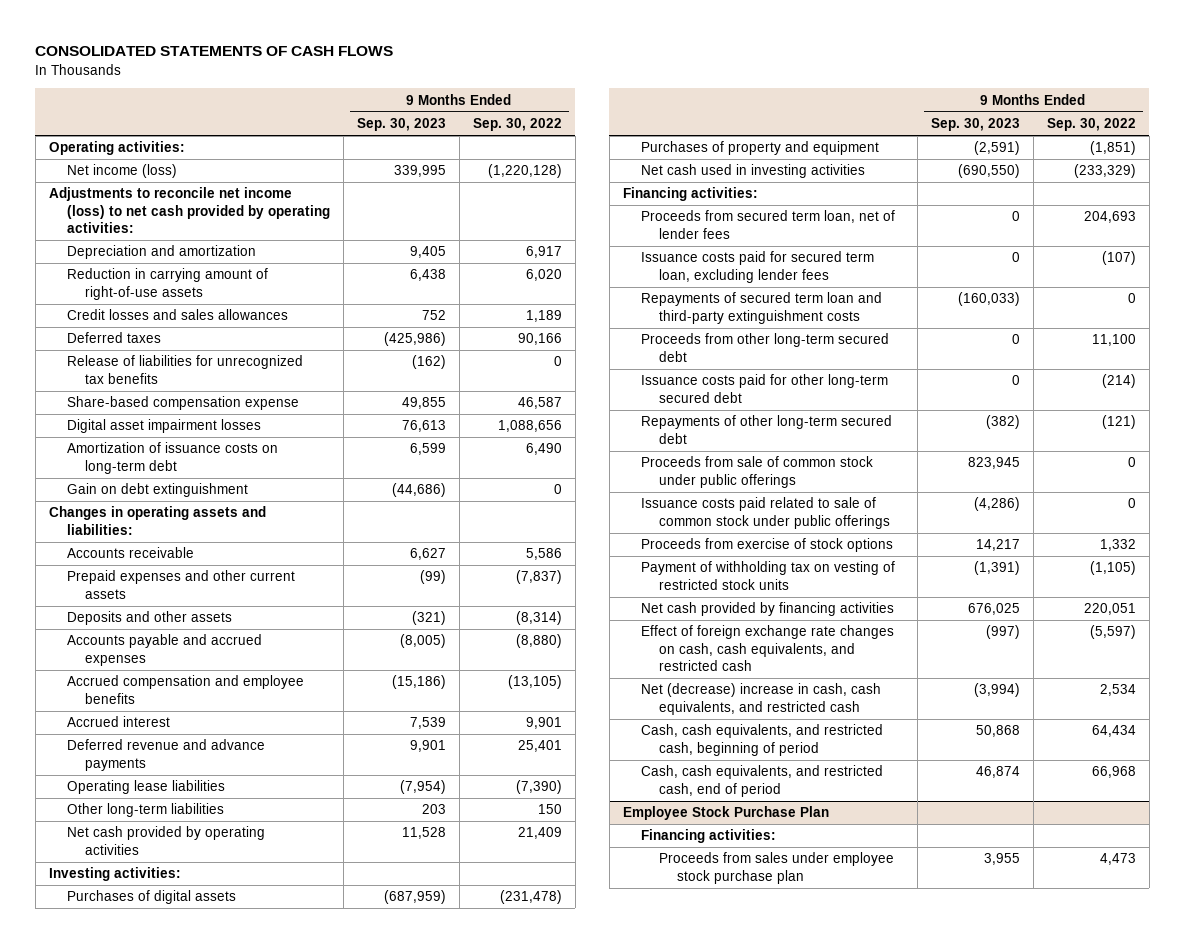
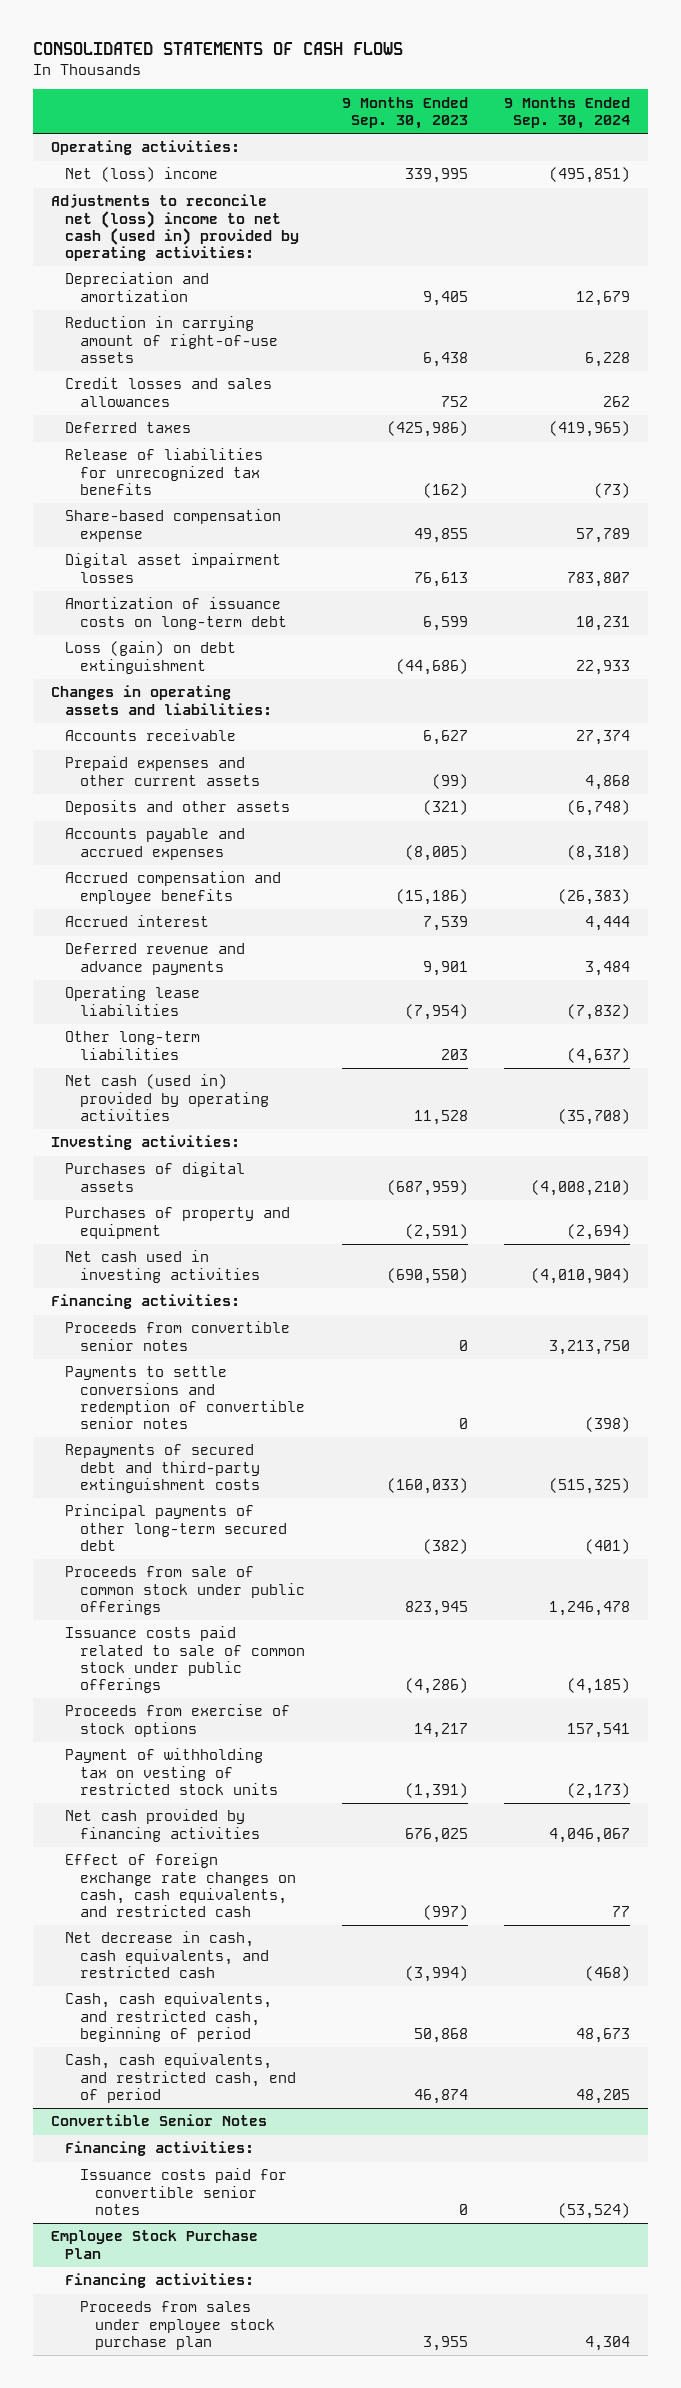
- | 9 Months Ended Sep. 30, 2023 | 9 Months Ended Sep. 30, 2022
+ | 9 Months Ended Sep. 30, 2023 | 9 Months Ended Sep. 30, 2024
- Net income (loss) | 339,995 | (1,220,128)
- Adjustments to reconcile net income (loss) to net cash provided by operating activities:
+ Net (loss) income | 339,995 | (495,851)
+ Adjustments to reconcile net (loss) income to net cash (used in) provided by operating activities:
- Gain on debt extinguishment | (44,686) | 0
+ Loss (gain) on debt extinguishment | (44,686) | 22,933
- Net cash provided by operating activities | 11,528 | 21,409
+ Net cash (used in) provided by operating activities | 11,528 | (35,708)
- Proceeds from secured term loan, net of lender fees | 0 | 204,693
- Issuance costs paid for secured term loan, excluding lender fees | 0 | (107)
- Repayments of secured term loan and third-party extinguishment costs | (160,033) | 0
- Proceeds from other long-term secured debt | 0 | 11,100
- Issuance costs paid for other long-term secured debt | 0 | (214)
- Repayments of other long-term secured debt | (382) | (121)
+ Proceeds from convertible senior notes | 0 | 3,213,750
+ Payments to settle conversions and redemption of convertible senior notes | 0 | (398)
+ Repayments of secured debt and third-party extinguishment costs | (160,033) | (515,325)
+ Principal payments of other long-term secured debt | (382) | (401)
- Net (decrease) increase in cash, cash equivalents, and restricted cash | (3,994) | 2,534
+ Net decrease in cash, cash equivalents, and restricted cash | (3,994) | (468)
+ Convertible Senior Notes
+ Financing activities:
+ Issuance costs paid for convertible senior notes | 0 | (53,524)

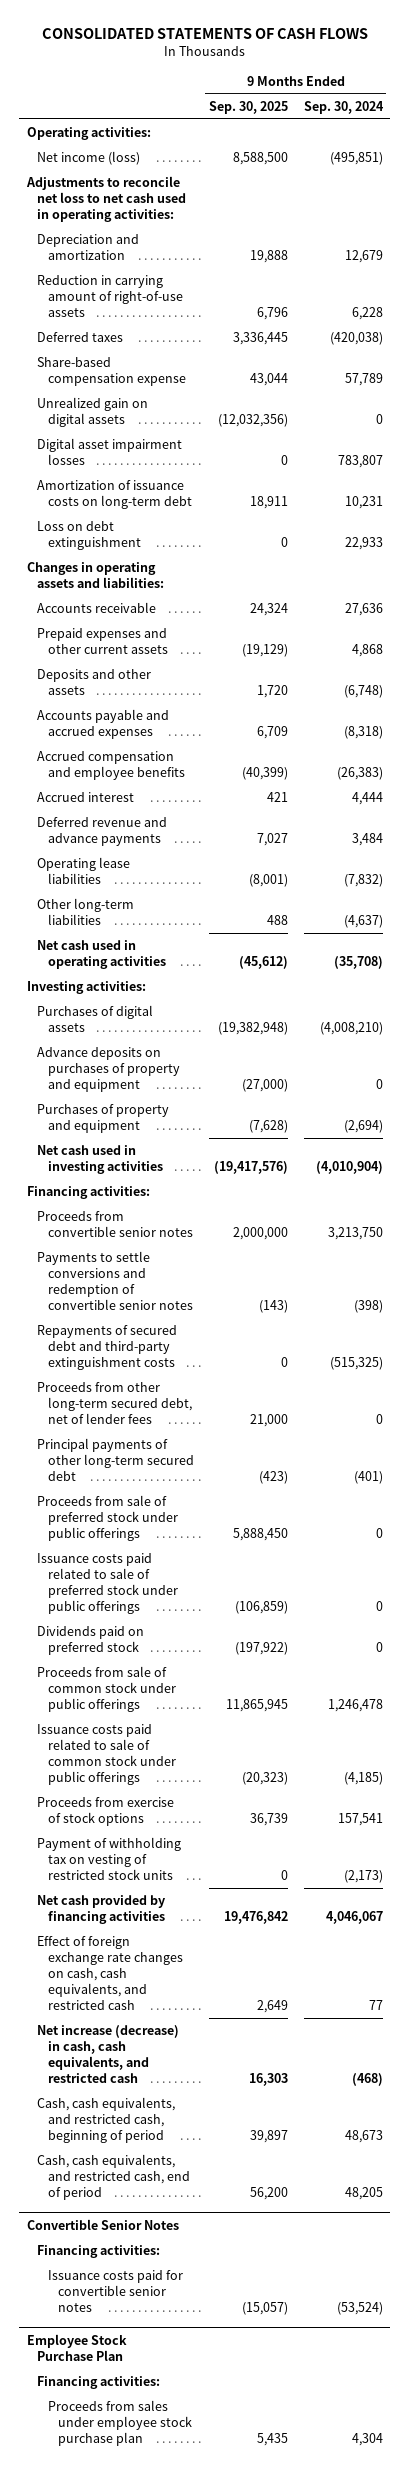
- | 9 Months Ended Sep. 30, 2023 | 9 Months Ended Sep. 30, 2024
+ | 9 Months Ended Sep. 30, 2025 | 9 Months Ended Sep. 30, 2024
- Net (loss) income | 339,995 | (495,851)
- Adjustments to reconcile net (loss) income to net cash (used in) provided by operating activities:
+ Net income (loss) | 8,588,500 | (495,851)
+ Adjustments to reconcile net loss to net cash used in operating activities:
- Credit losses and sales allowances | 752 | 262
- Deferred taxes | (425,986) | (419,965)
- Release of liabilities for unrecognized tax benefits | (162) | (73)
+ Deferred taxes | 3,336,445 | (420,038)
+ Unrealized gain on digital assets | (12,032,356) | 0
- Loss (gain) on debt extinguishment | (44,686) | 22,933
+ Loss on debt extinguishment | 0 | 22,933
- Accounts receivable | 6,627 | 27,374
+ Accounts receivable | 24,324 | 27,636
- Net cash (used in) provided by operating activities | 11,528 | (35,708)
+ Net cash used in operating activities | (45,612) | (35,708)
+ Advance deposits on purchases of property and equipment | (27,000) | 0
+ Proceeds from other long-term secured debt, net of lender fees | 21,000 | 0
+ Proceeds from sale of preferred stock under public offerings | 5,888,450 | 0
+ Issuance costs paid related to sale of preferred stock under public offerings | (106,859) | 0
+ Dividends paid on preferred stock | (197,922) | 0
- Net decrease in cash, cash equivalents, and restricted cash | (3,994) | (468)
+ Net increase (decrease) in cash, cash equivalents, and restricted cash | 16,303 | (468)

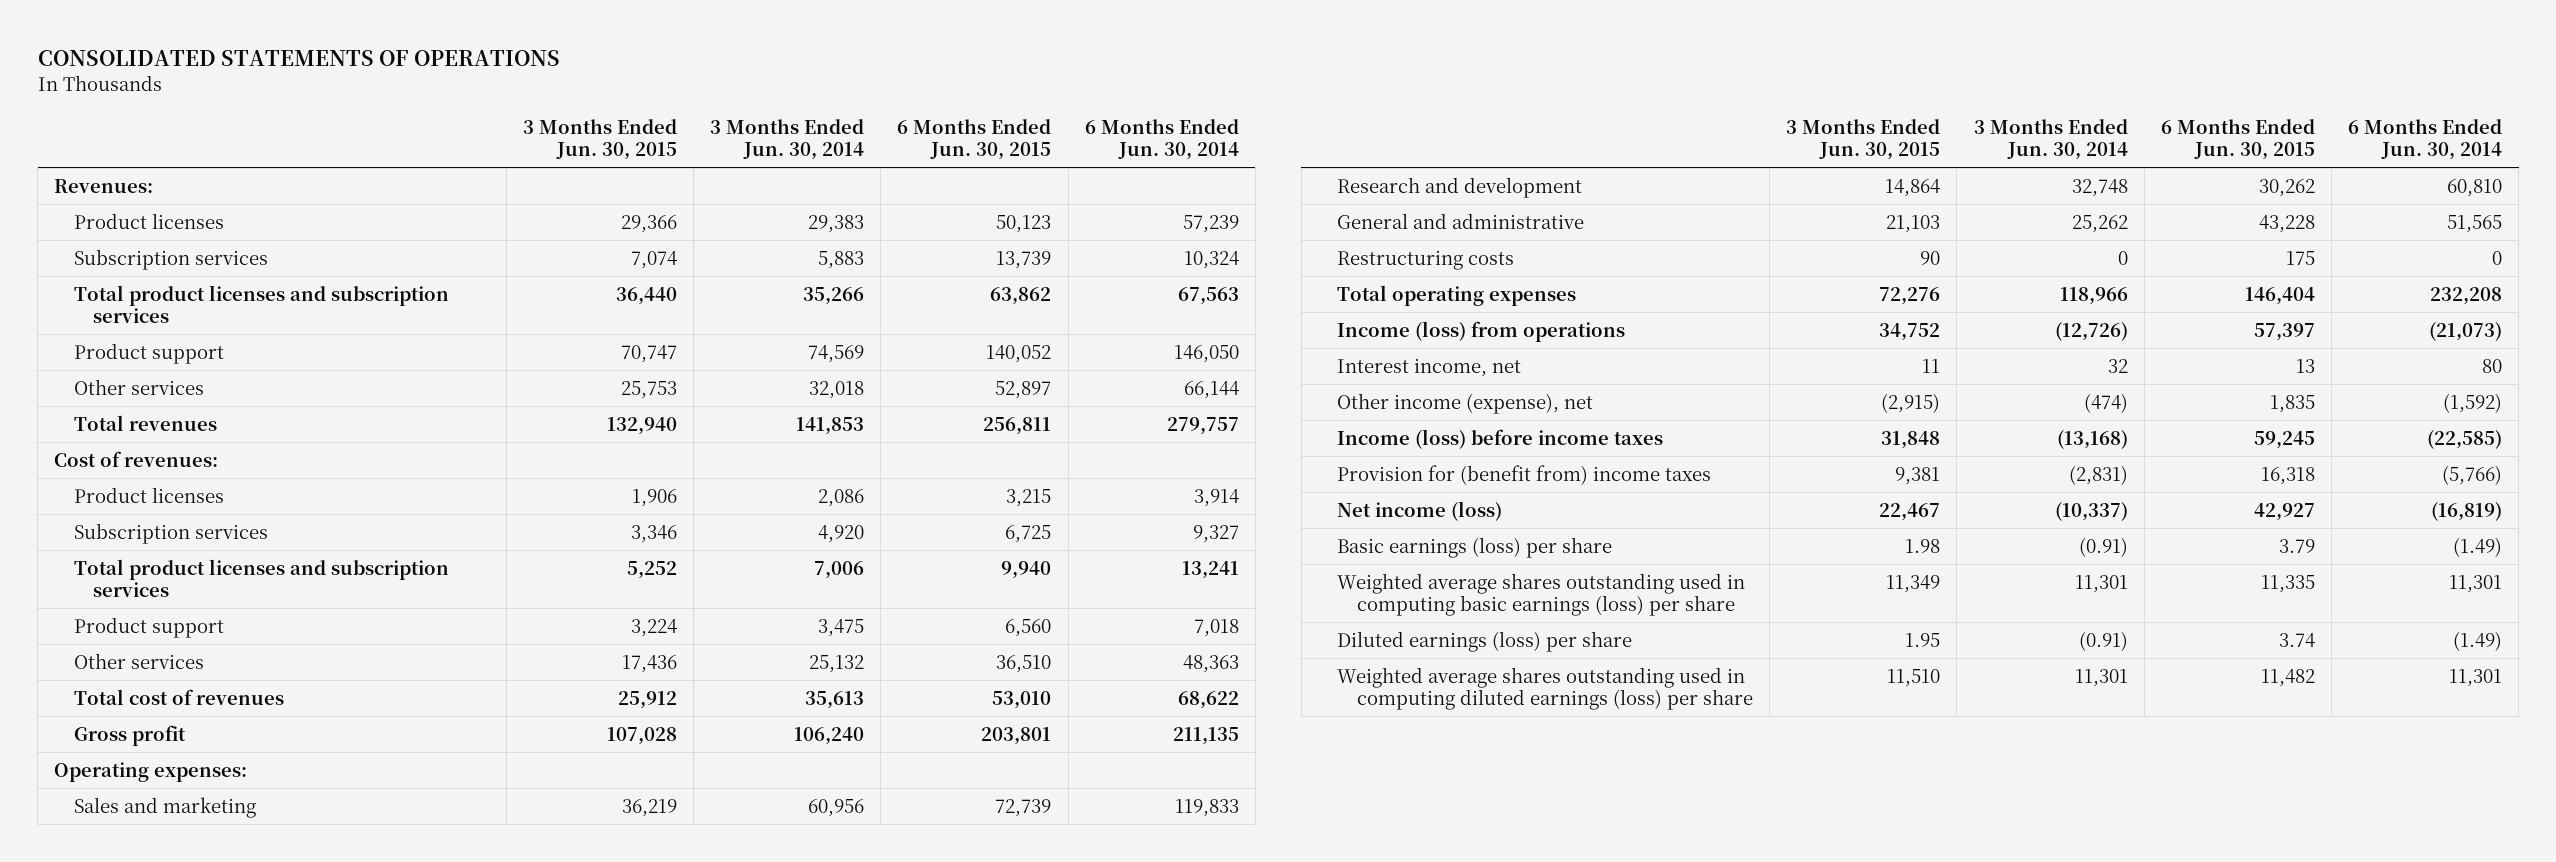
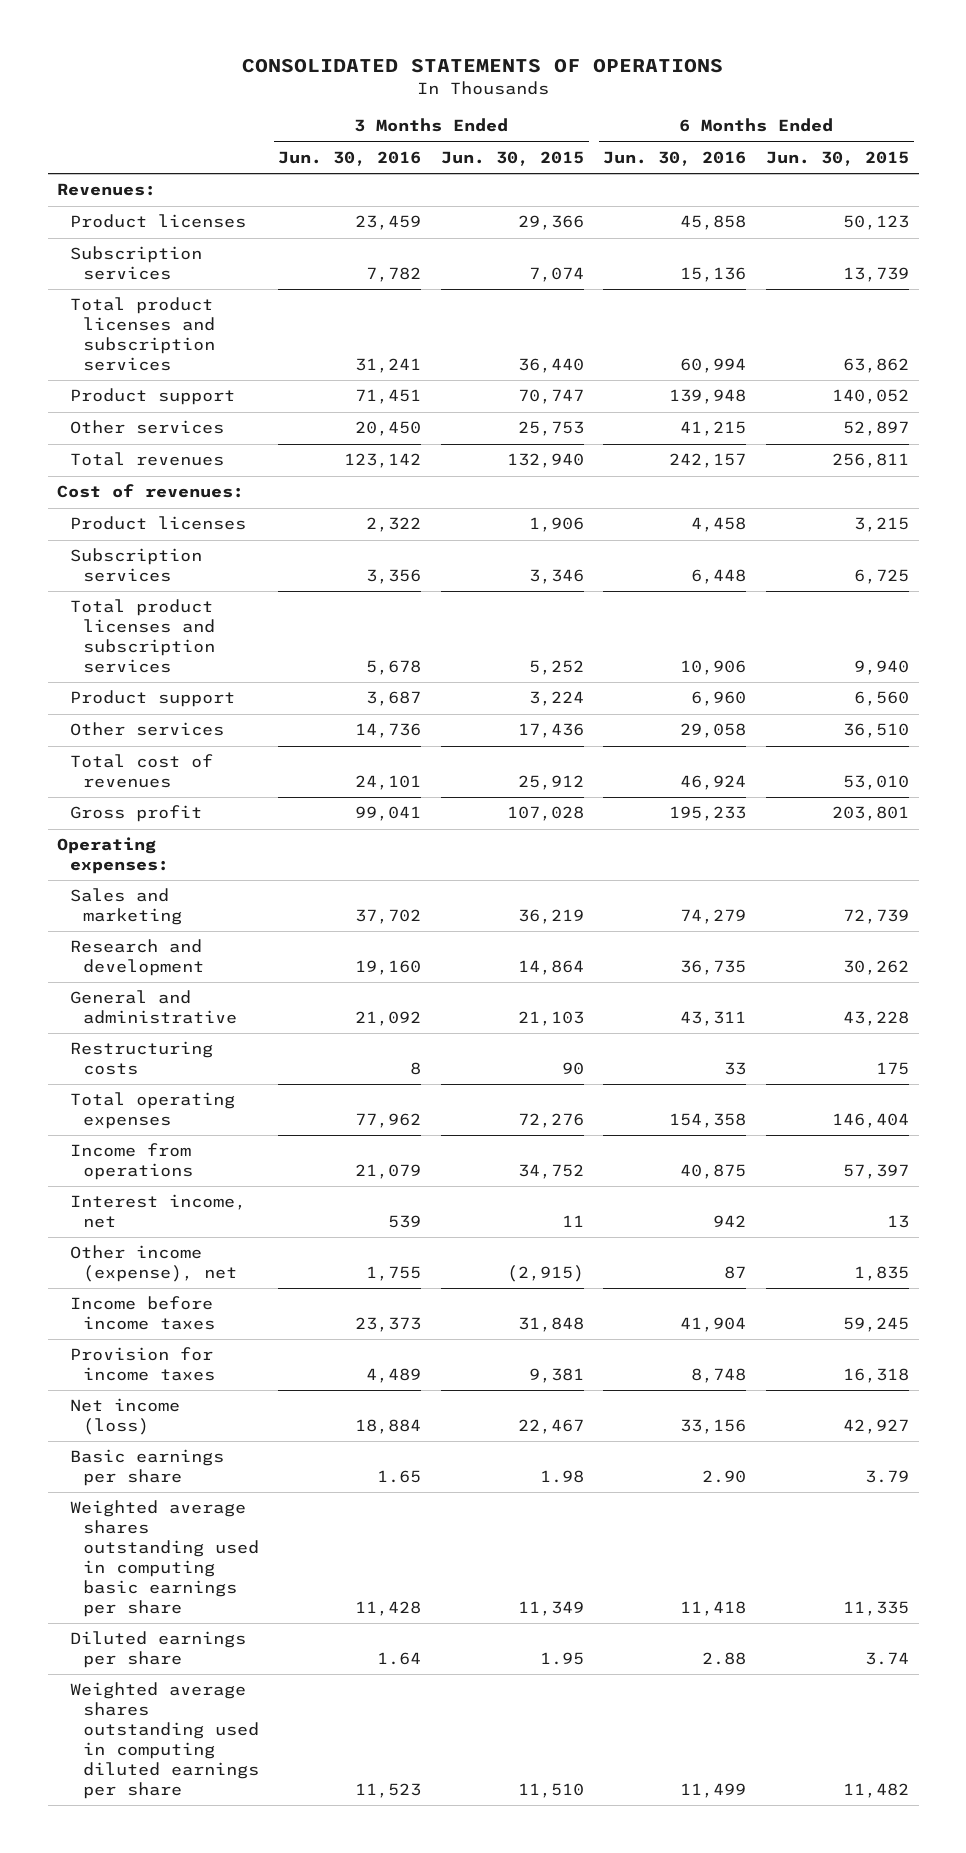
- | 3 Months Ended Jun. 30, 2015 | 3 Months Ended Jun. 30, 2014 | 6 Months Ended Jun. 30, 2015 | 6 Months Ended Jun. 30, 2014
+ | 3 Months Ended Jun. 30, 2016 | 3 Months Ended Jun. 30, 2015 | 6 Months Ended Jun. 30, 2016 | 6 Months Ended Jun. 30, 2015
- Income (loss) from operations | 34,752 | (12,726) | 57,397 | (21,073)
+ Income from operations | 21,079 | 34,752 | 40,875 | 57,397
- Income (loss) before income taxes | 31,848 | (13,168) | 59,245 | (22,585)
- Provision for (benefit from) income taxes | 9,381 | (2,831) | 16,318 | (5,766)
+ Income before income taxes | 23,373 | 31,848 | 41,904 | 59,245
+ Provision for income taxes | 4,489 | 9,381 | 8,748 | 16,318
- Basic earnings (loss) per share | 1.98 | (0.91) | 3.79 | (1.49)
- Weighted average shares outstanding used in computing basic earnings (loss) per share | 11,349 | 11,301 | 11,335 | 11,301
- Diluted earnings (loss) per share | 1.95 | (0.91) | 3.74 | (1.49)
- Weighted average shares outstanding used in computing diluted earnings (loss) per share | 11,510 | 11,301 | 11,482 | 11,301
+ Basic earnings per share | 1.65 | 1.98 | 2.90 | 3.79
+ Weighted average shares outstanding used in computing basic earnings per share | 11,428 | 11,349 | 11,418 | 11,335
+ Diluted earnings per share | 1.64 | 1.95 | 2.88 | 3.74
+ Weighted average shares outstanding used in computing diluted earnings per share | 11,523 | 11,510 | 11,499 | 11,482

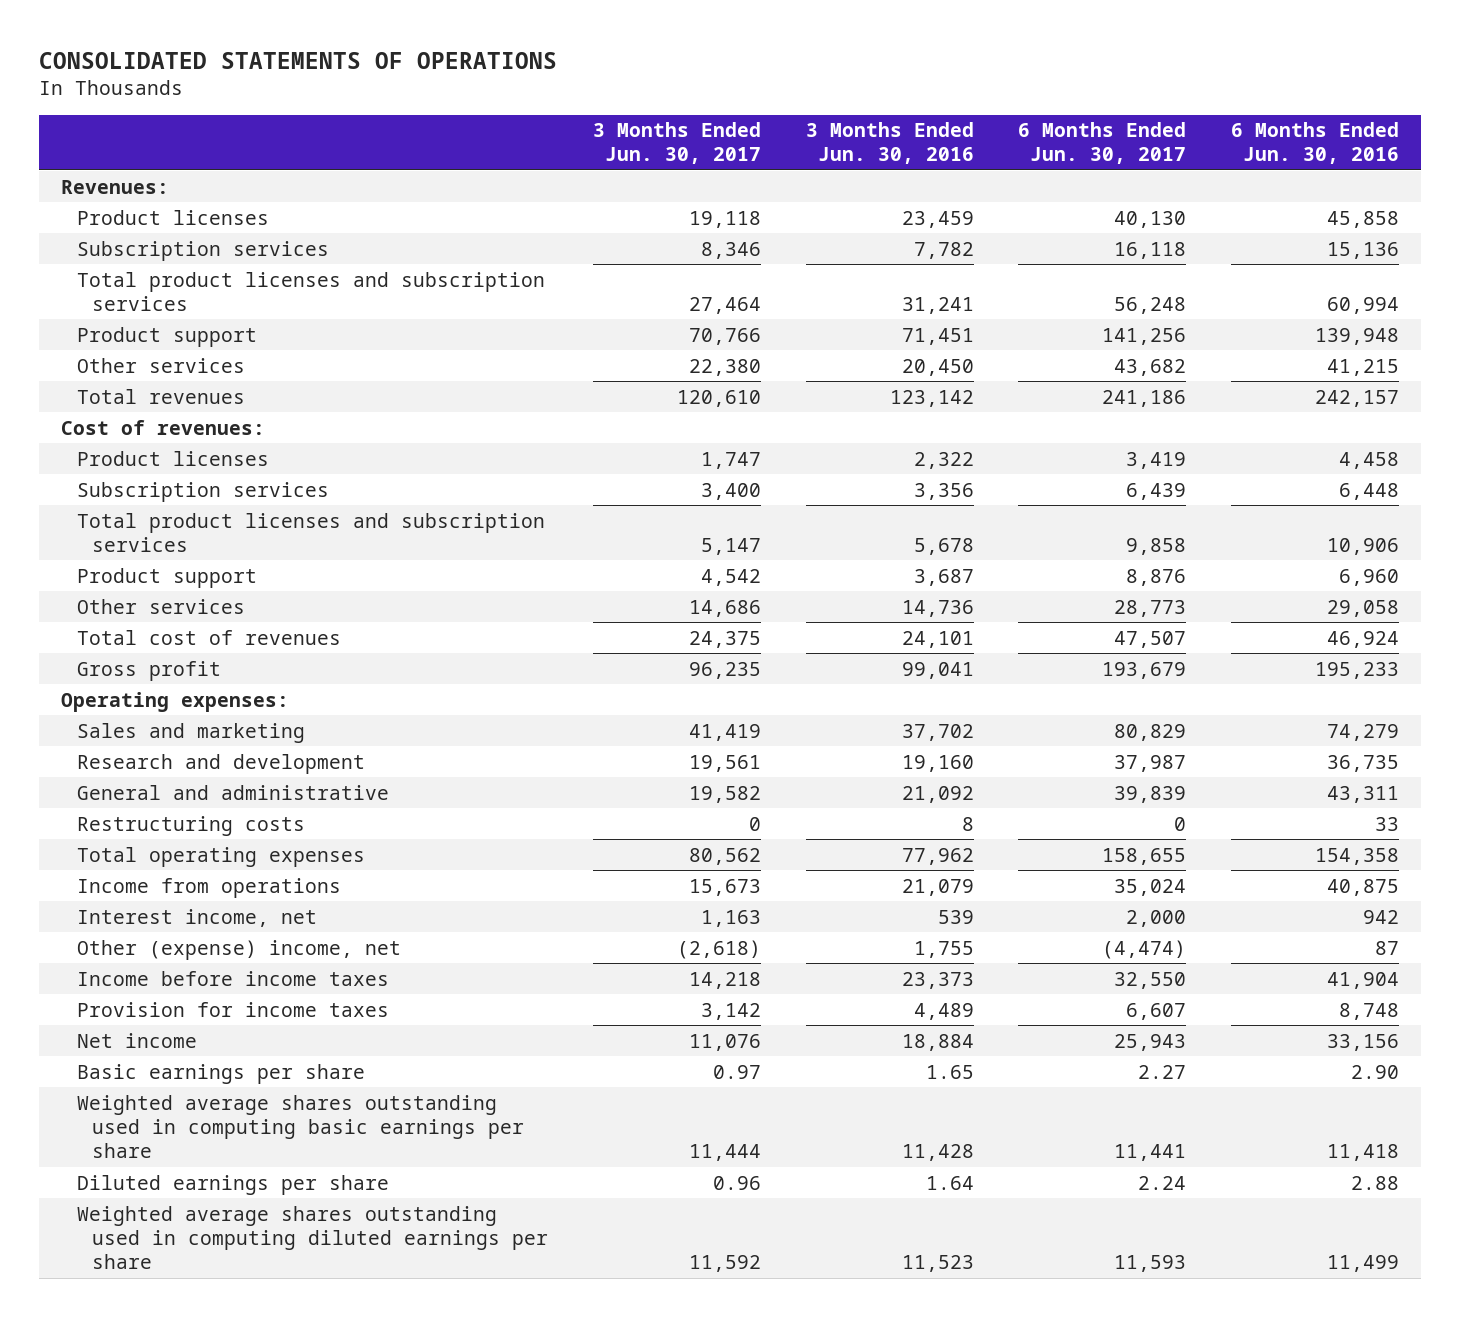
- | 3 Months Ended Jun. 30, 2016 | 3 Months Ended Jun. 30, 2015 | 6 Months Ended Jun. 30, 2016 | 6 Months Ended Jun. 30, 2015
+ | 3 Months Ended Jun. 30, 2017 | 3 Months Ended Jun. 30, 2016 | 6 Months Ended Jun. 30, 2017 | 6 Months Ended Jun. 30, 2016
- Other income (expense), net | 1,755 | (2,915) | 87 | 1,835
+ Other (expense) income, net | (2,618) | 1,755 | (4,474) | 87
- Net income (loss) | 18,884 | 22,467 | 33,156 | 42,927
+ Net income | 11,076 | 18,884 | 25,943 | 33,156

